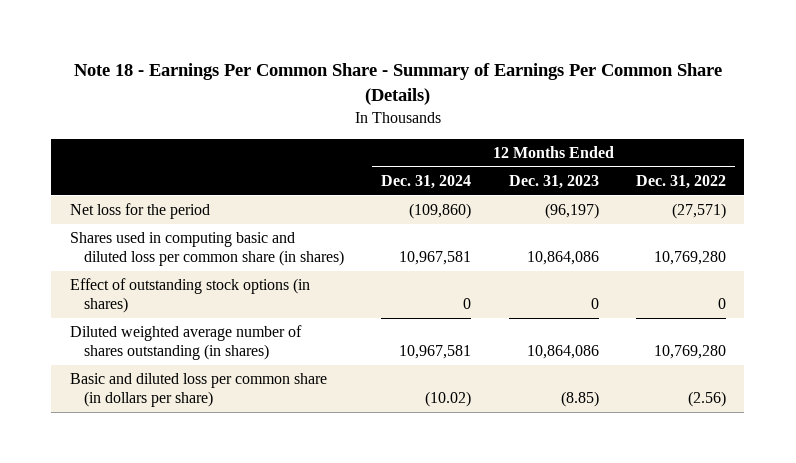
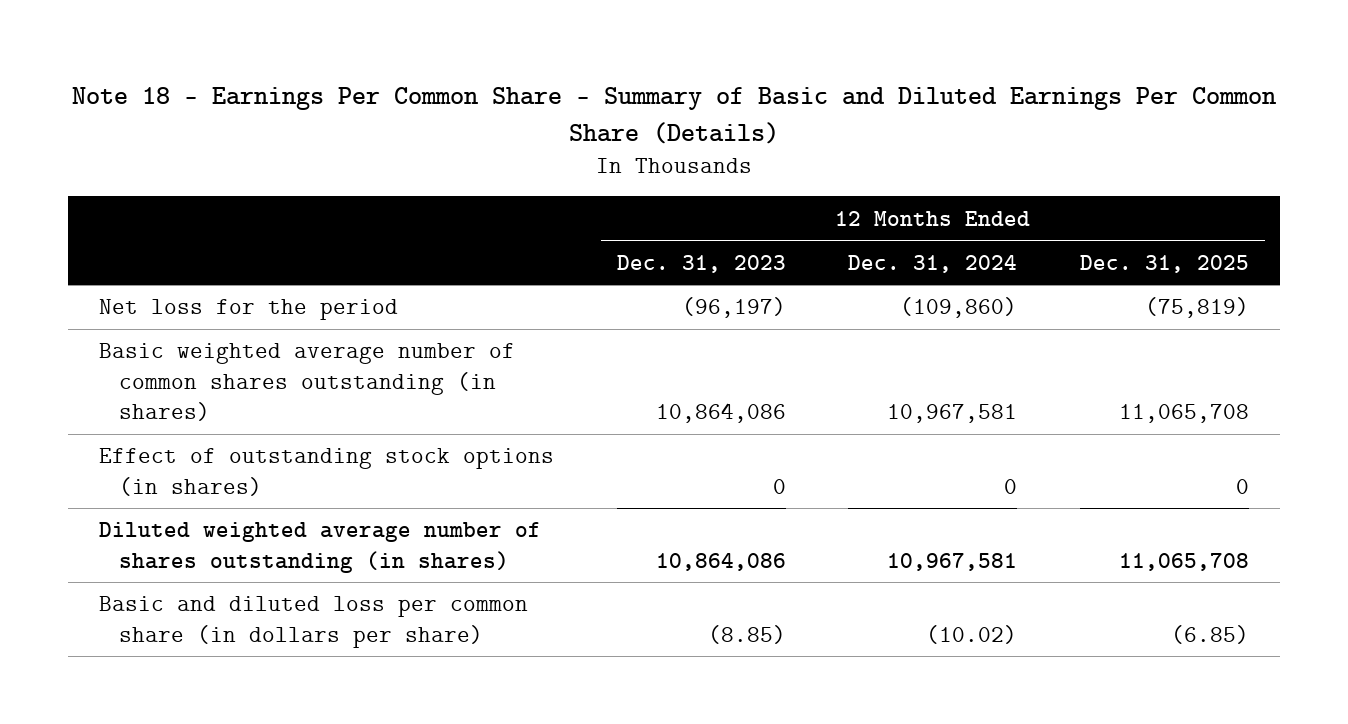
- Note 18 - Earnings Per Common Share - Summary of Earnings Per Common Share (Details)
+ Note 18 - Earnings Per Common Share - Summary of Basic and Diluted Earnings Per Common Share (Details)
- | 12 Months Ended Dec. 31, 2024 | 12 Months Ended Dec. 31, 2023 | 12 Months Ended Dec. 31, 2022
+ | 12 Months Ended Dec. 31, 2023 | 12 Months Ended Dec. 31, 2024 | 12 Months Ended Dec. 31, 2025
- Shares used in computing basic and diluted loss per common share (in shares) | 10,967,581 | 10,864,086 | 10,769,280
+ Basic weighted average number of common shares outstanding (in shares) | 10,864,086 | 10,967,581 | 11,065,708

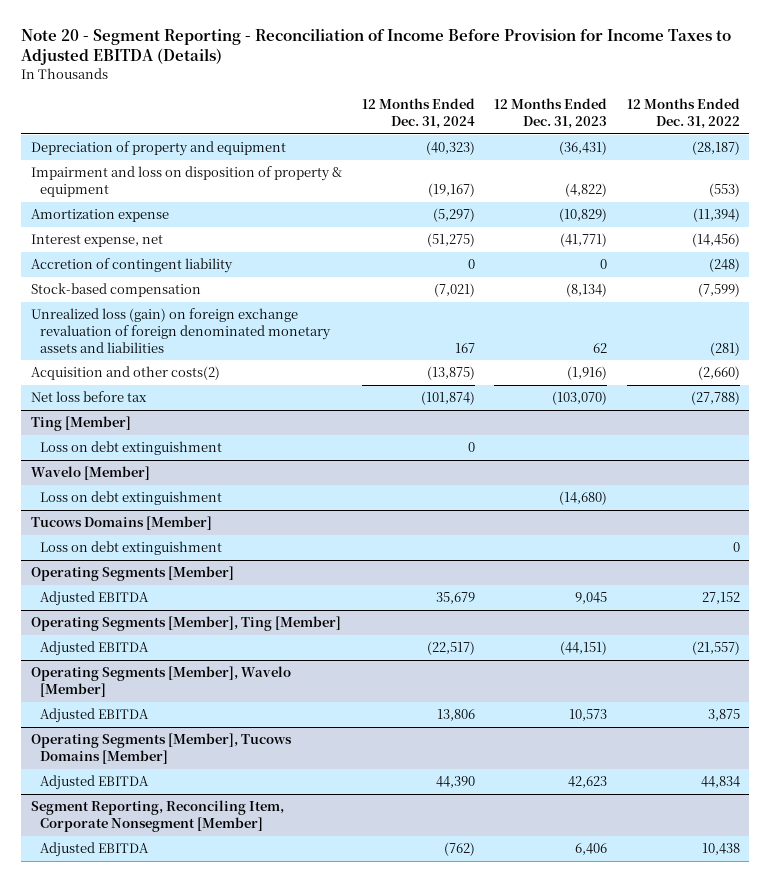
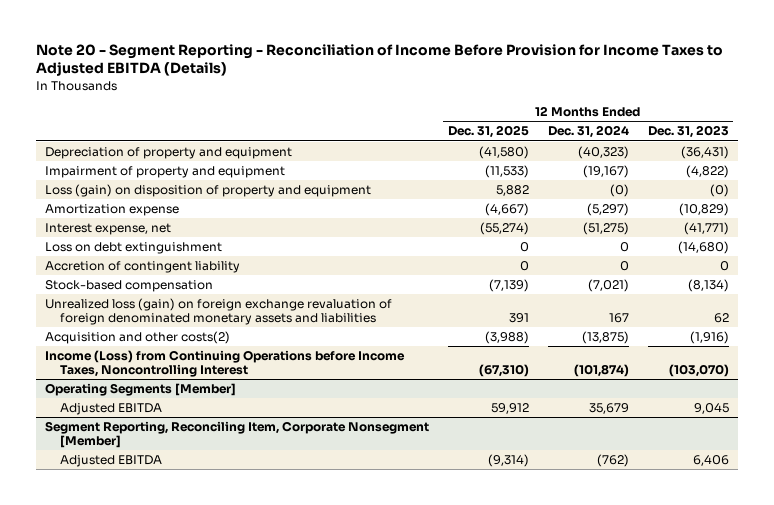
- | 12 Months Ended Dec. 31, 2024 | 12 Months Ended Dec. 31, 2023 | 12 Months Ended Dec. 31, 2022
+ | 12 Months Ended Dec. 31, 2025 | 12 Months Ended Dec. 31, 2024 | 12 Months Ended Dec. 31, 2023
- Impairment and loss on disposition of property & equipment | (19,167) | (4,822) | (553)
+ Impairment of property and equipment | (11,533) | (19,167) | (4,822)
+ Loss (gain) on disposition of property and equipment | 5,882 | (0) | (0)
+ Loss on debt extinguishment | 0 | 0 | (14,680)
- Net loss before tax | (101,874) | (103,070) | (27,788)
- Ting [Member]
- Loss on debt extinguishment | 0 | |
- Wavelo [Member]
- Loss on debt extinguishment | | (14,680) |
- Tucows Domains [Member]
- Loss on debt extinguishment | | | 0
+ Income (Loss) from Continuing Operations before Income Taxes, Noncontrolling Interest | (67,310) | (101,874) | (103,070)
- Operating Segments [Member], Ting [Member]
- Adjusted EBITDA | (22,517) | (44,151) | (21,557)
- Operating Segments [Member], Wavelo [Member]
- Adjusted EBITDA | 13,806 | 10,573 | 3,875
- Operating Segments [Member], Tucows Domains [Member]
- Adjusted EBITDA | 44,390 | 42,623 | 44,834

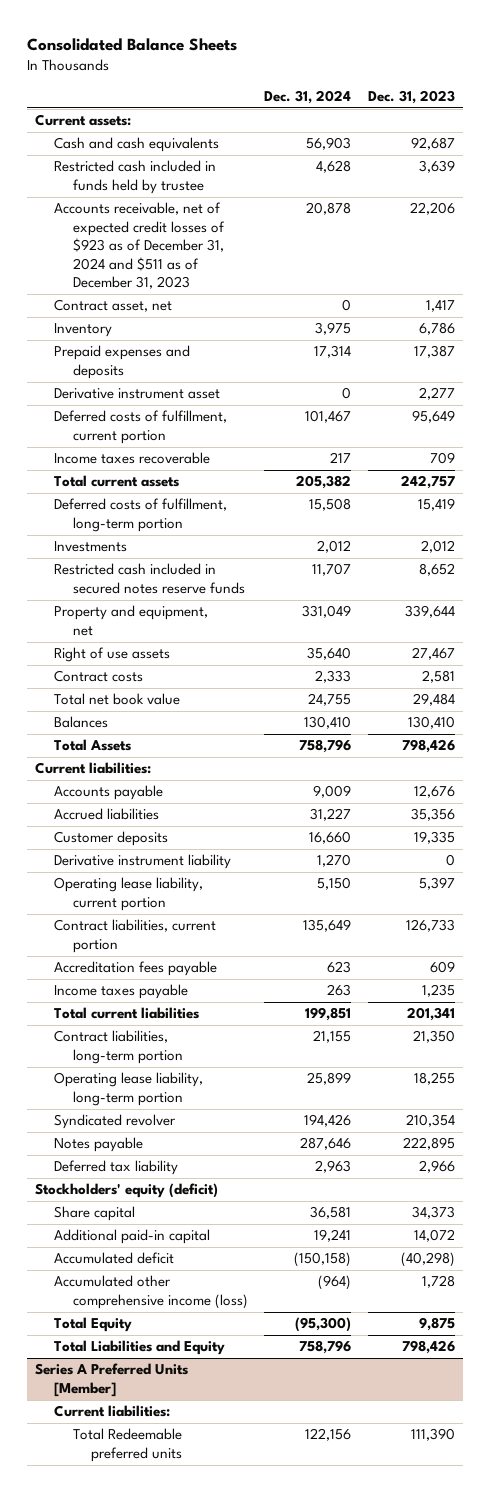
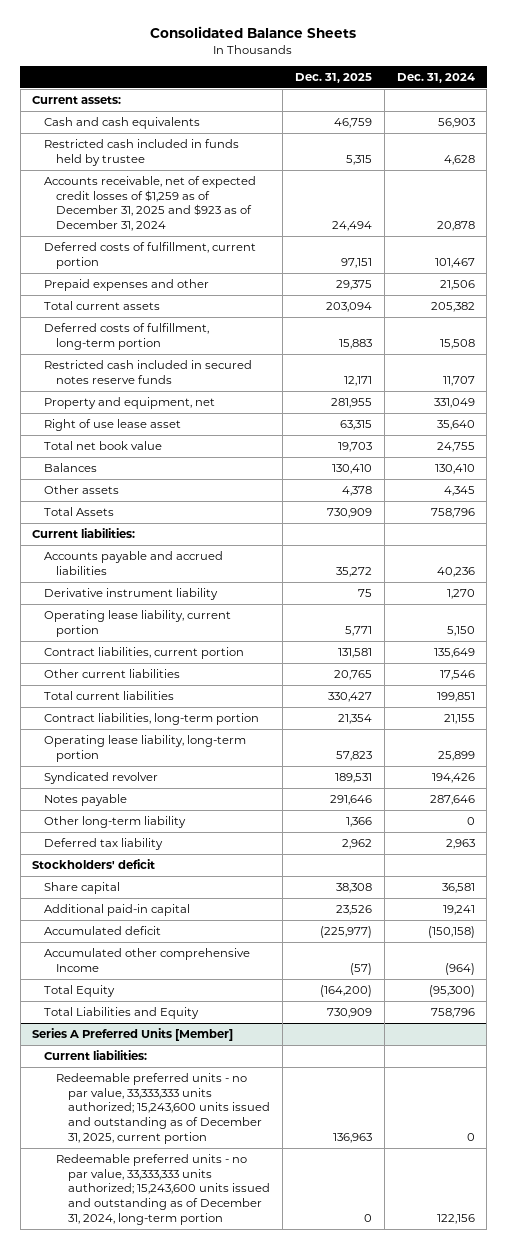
- | Dec. 31, 2024 | Dec. 31, 2023
+ | Dec. 31, 2025 | Dec. 31, 2024
- Accounts receivable, net of expected credit losses of $923 as of December 31, 2024 and $511 as of December 31, 2023 | 20,878 | 22,206
- Contract asset, net | 0 | 1,417
- Inventory | 3,975 | 6,786
- Prepaid expenses and deposits | 17,314 | 17,387
- Derivative instrument asset | 0 | 2,277
+ Accounts receivable, net of expected credit losses of $1,259 as of December 31, 2025 and $923 as of December 31, 2024 | 24,494 | 20,878
- Income taxes recoverable | 217 | 709
+ Prepaid expenses and other | 29,375 | 21,506
- Investments | 2,012 | 2,012
- Right of use assets | 35,640 | 27,467
- Contract costs | 2,333 | 2,581
+ Right of use lease asset | 63,315 | 35,640
+ Other assets | 4,378 | 4,345
- Accounts payable | 9,009 | 12,676
- Accrued liabilities | 31,227 | 35,356
- Customer deposits | 16,660 | 19,335
+ Accounts payable and accrued liabilities | 35,272 | 40,236
- Accreditation fees payable | 623 | 609
- Income taxes payable | 263 | 1,235
+ Other current liabilities | 20,765 | 17,546
+ Other long-term liability | 1,366 | 0
- Stockholders' equity (deficit)
+ Stockholders' deficit
- Accumulated other comprehensive income (loss) | (964) | 1,728
+ Accumulated other comprehensive Income | (57) | (964)
@ Series A Preferred Units [Member]
- Total Redeemable preferred units | 122,156 | 111,390
+ Redeemable preferred units - no par value, 33,333,333 units authorized; 15,243,600 units issued and outstanding as of December 31, 2025, current portion | 136,963 | 0
+ Redeemable preferred units - no par value, 33,333,333 units authorized; 15,243,600 units issued and outstanding as of December 31, 2024, long-term portion | 0 | 122,156

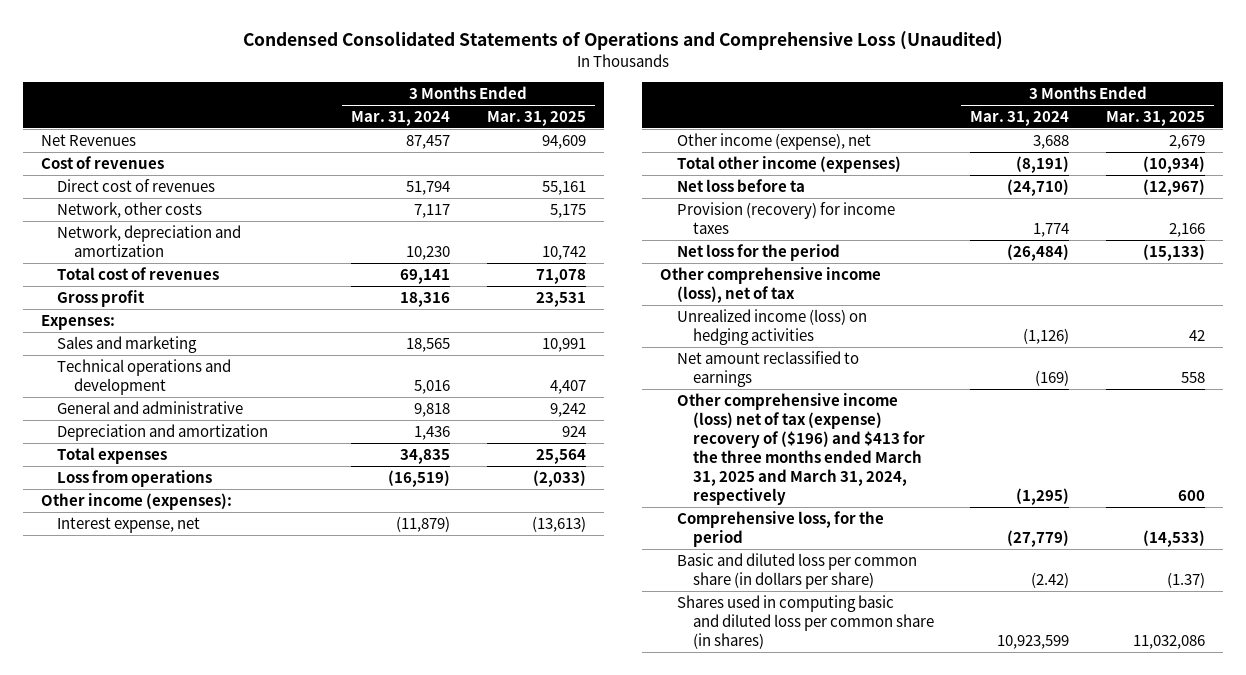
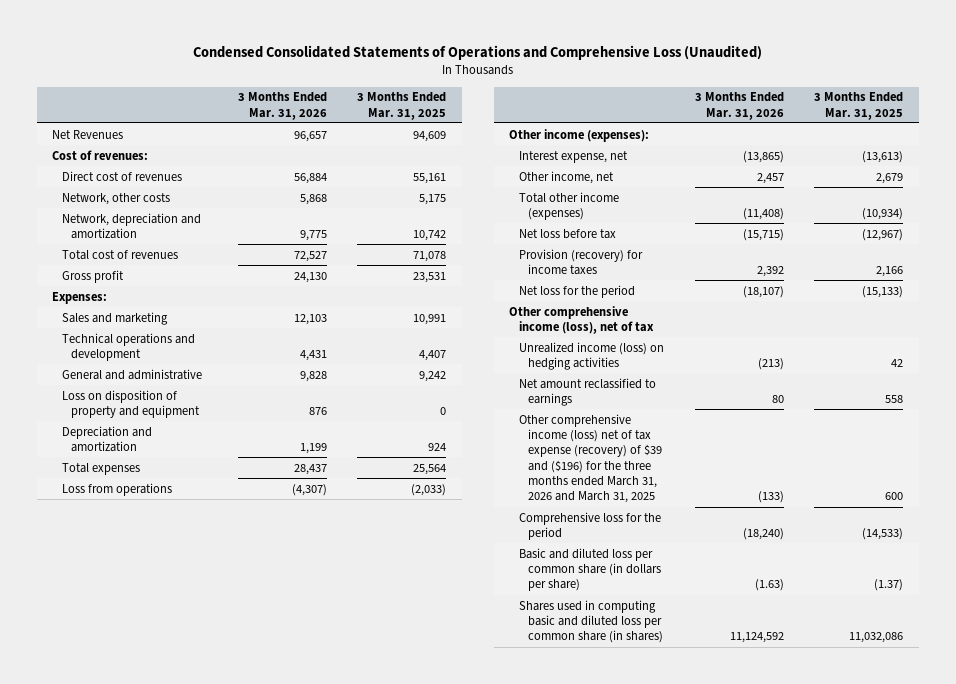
- | 3 Months Ended Mar. 31, 2024 | 3 Months Ended Mar. 31, 2025
+ | 3 Months Ended Mar. 31, 2026 | 3 Months Ended Mar. 31, 2025
- Cost of revenues
+ Cost of revenues:
+ Loss on disposition of property and equipment | 876 | 0
- Other income (expense), net | 3,688 | 2,679
+ Other income, net | 2,457 | 2,679
- Net loss before ta | (24,710) | (12,967)
+ Net loss before tax | (15,715) | (12,967)
- Other comprehensive income (loss) net of tax (expense) recovery of ($196) and $413 for the three months ended March 31, 2025 and March 31, 2024, respectively | (1,295) | 600
- Comprehensive loss, for the period | (27,779) | (14,533)
+ Other comprehensive income (loss) net of tax expense (recovery) of $39 and ($196) for the three months ended March 31, 2026 and March 31, 2025 | (133) | 600
+ Comprehensive loss for the period | (18,240) | (14,533)

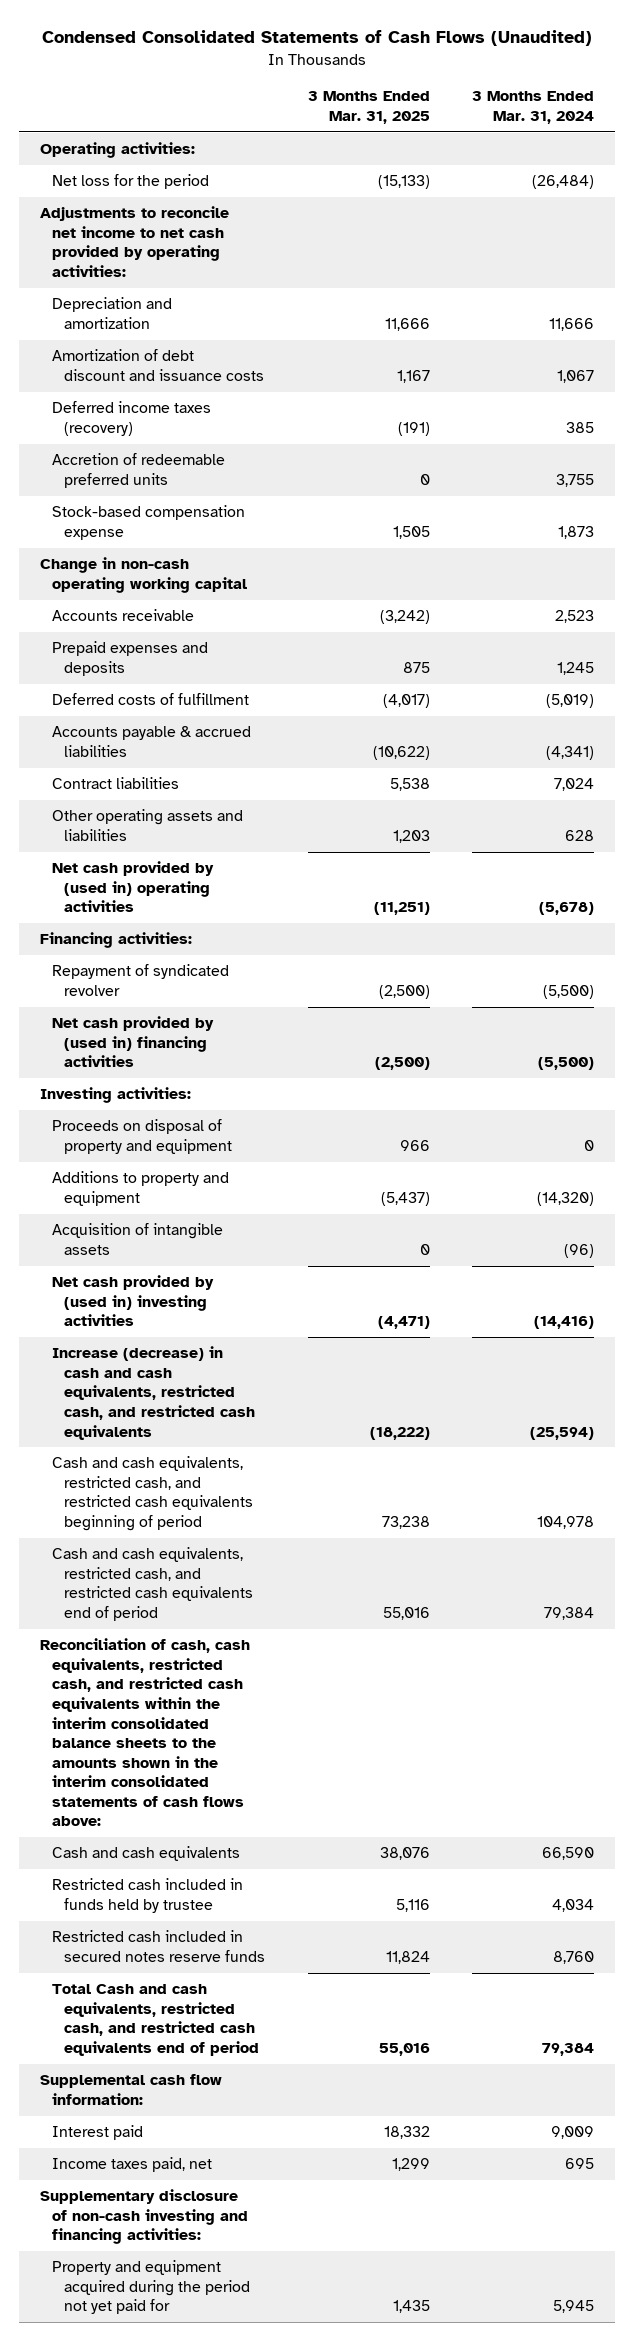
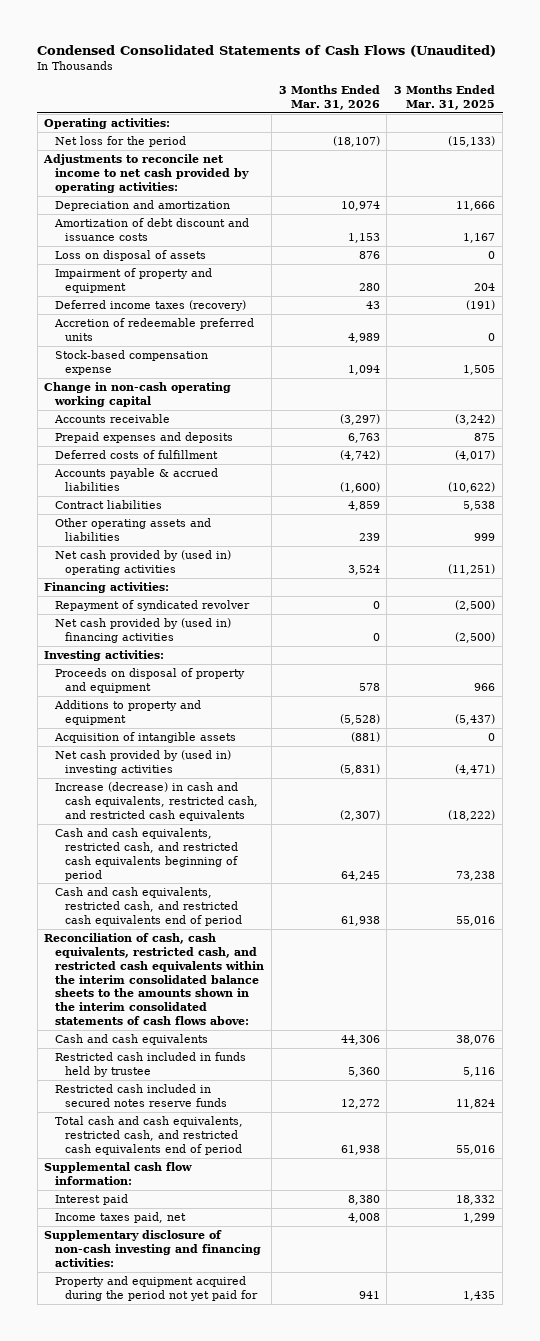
- | 3 Months Ended Mar. 31, 2025 | 3 Months Ended Mar. 31, 2024
+ | 3 Months Ended Mar. 31, 2026 | 3 Months Ended Mar. 31, 2025
+ Loss on disposal of assets | 876 | 0
+ Impairment of property and equipment | 280 | 204
- Other operating assets and liabilities | 1,203 | 628
+ Other operating assets and liabilities | 239 | 999
- Total Cash and cash equivalents, restricted cash, and restricted cash equivalents end of period | 55,016 | 79,384
+ Total cash and cash equivalents, restricted cash, and restricted cash equivalents end of period | 61,938 | 55,016

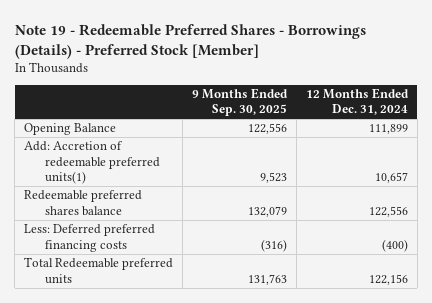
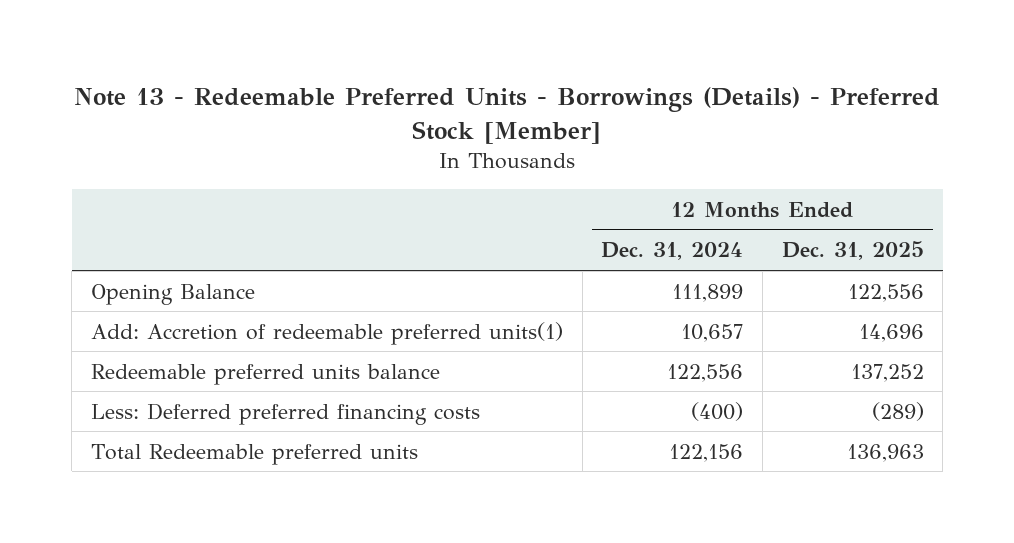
- Note 19 - Redeemable Preferred Shares - Borrowings (Details) - Preferred Stock [Member]
+ Note 13 - Redeemable Preferred Units - Borrowings (Details) - Preferred Stock [Member]
- | 9 Months Ended Sep. 30, 2025 | 12 Months Ended Dec. 31, 2024
+ | 12 Months Ended Dec. 31, 2024 | 12 Months Ended Dec. 31, 2025
- Redeemable preferred shares balance | 132,079 | 122,556
+ Redeemable preferred units balance | 122,556 | 137,252

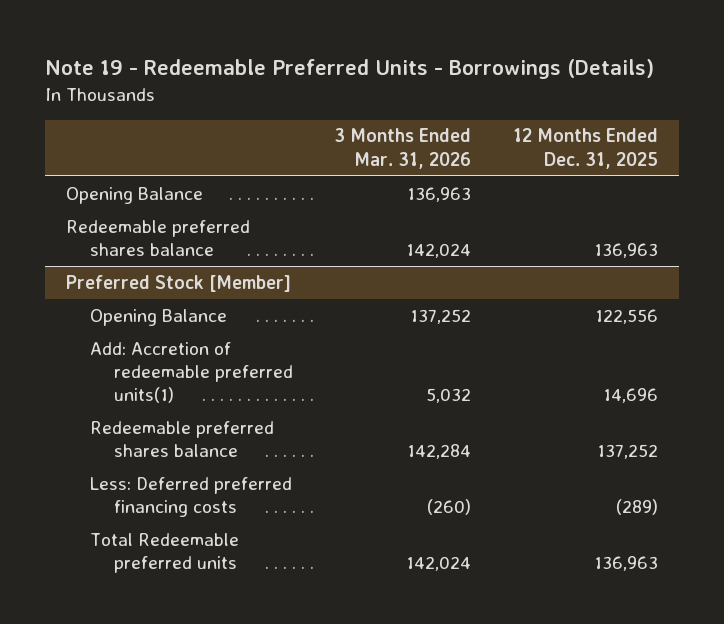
- Note 13 - Redeemable Preferred Units - Borrowings (Details) - Preferred Stock [Member]
+ Note 19 - Redeemable Preferred Units - Borrowings (Details)
- | 12 Months Ended Dec. 31, 2024 | 12 Months Ended Dec. 31, 2025
+ | 3 Months Ended Mar. 31, 2026 | 12 Months Ended Dec. 31, 2025
+ Opening Balance | 136,963 |
+ Redeemable preferred shares balance | 142,024 | 136,963
+ Preferred Stock [Member]
- Redeemable preferred units balance | 122,556 | 137,252
+ Redeemable preferred shares balance | 142,284 | 137,252

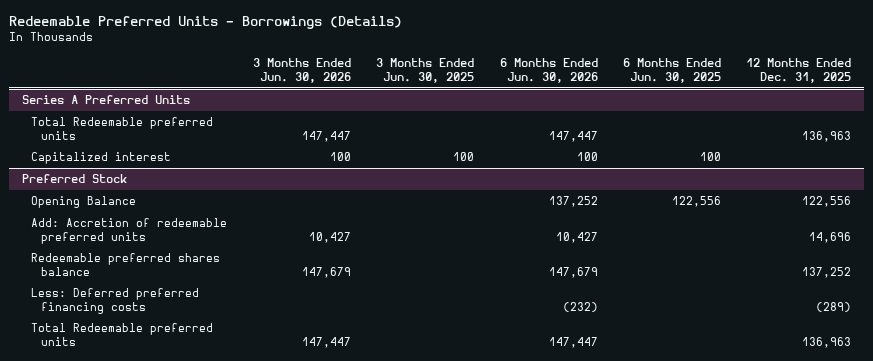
- Note 19 - Redeemable Preferred Units - Borrowings (Details)
+ Redeemable Preferred Units - Borrowings (Details)
- | 3 Months Ended Mar. 31, 2026 | 12 Months Ended Dec. 31, 2025
+ | 3 Months Ended Jun. 30, 2026 | 3 Months Ended Jun. 30, 2025 | 6 Months Ended Jun. 30, 2026 | 6 Months Ended Jun. 30, 2025 | 12 Months Ended Dec. 31, 2025
- Opening Balance | 136,963 |
- Redeemable preferred shares balance | 142,024 | 136,963
- Preferred Stock [Member]
+ Series A Preferred Units
+ Total Redeemable preferred units | 147,447 | | 147,447 | | 136,963
+ Capitalized interest | 100 | 100 | 100 | 100 |
+ Preferred Stock
- Add: Accretion of redeemable preferred units(1) | 5,032 | 14,696
+ Add: Accretion of redeemable preferred units | 10,427 | | 10,427 | | 14,696

